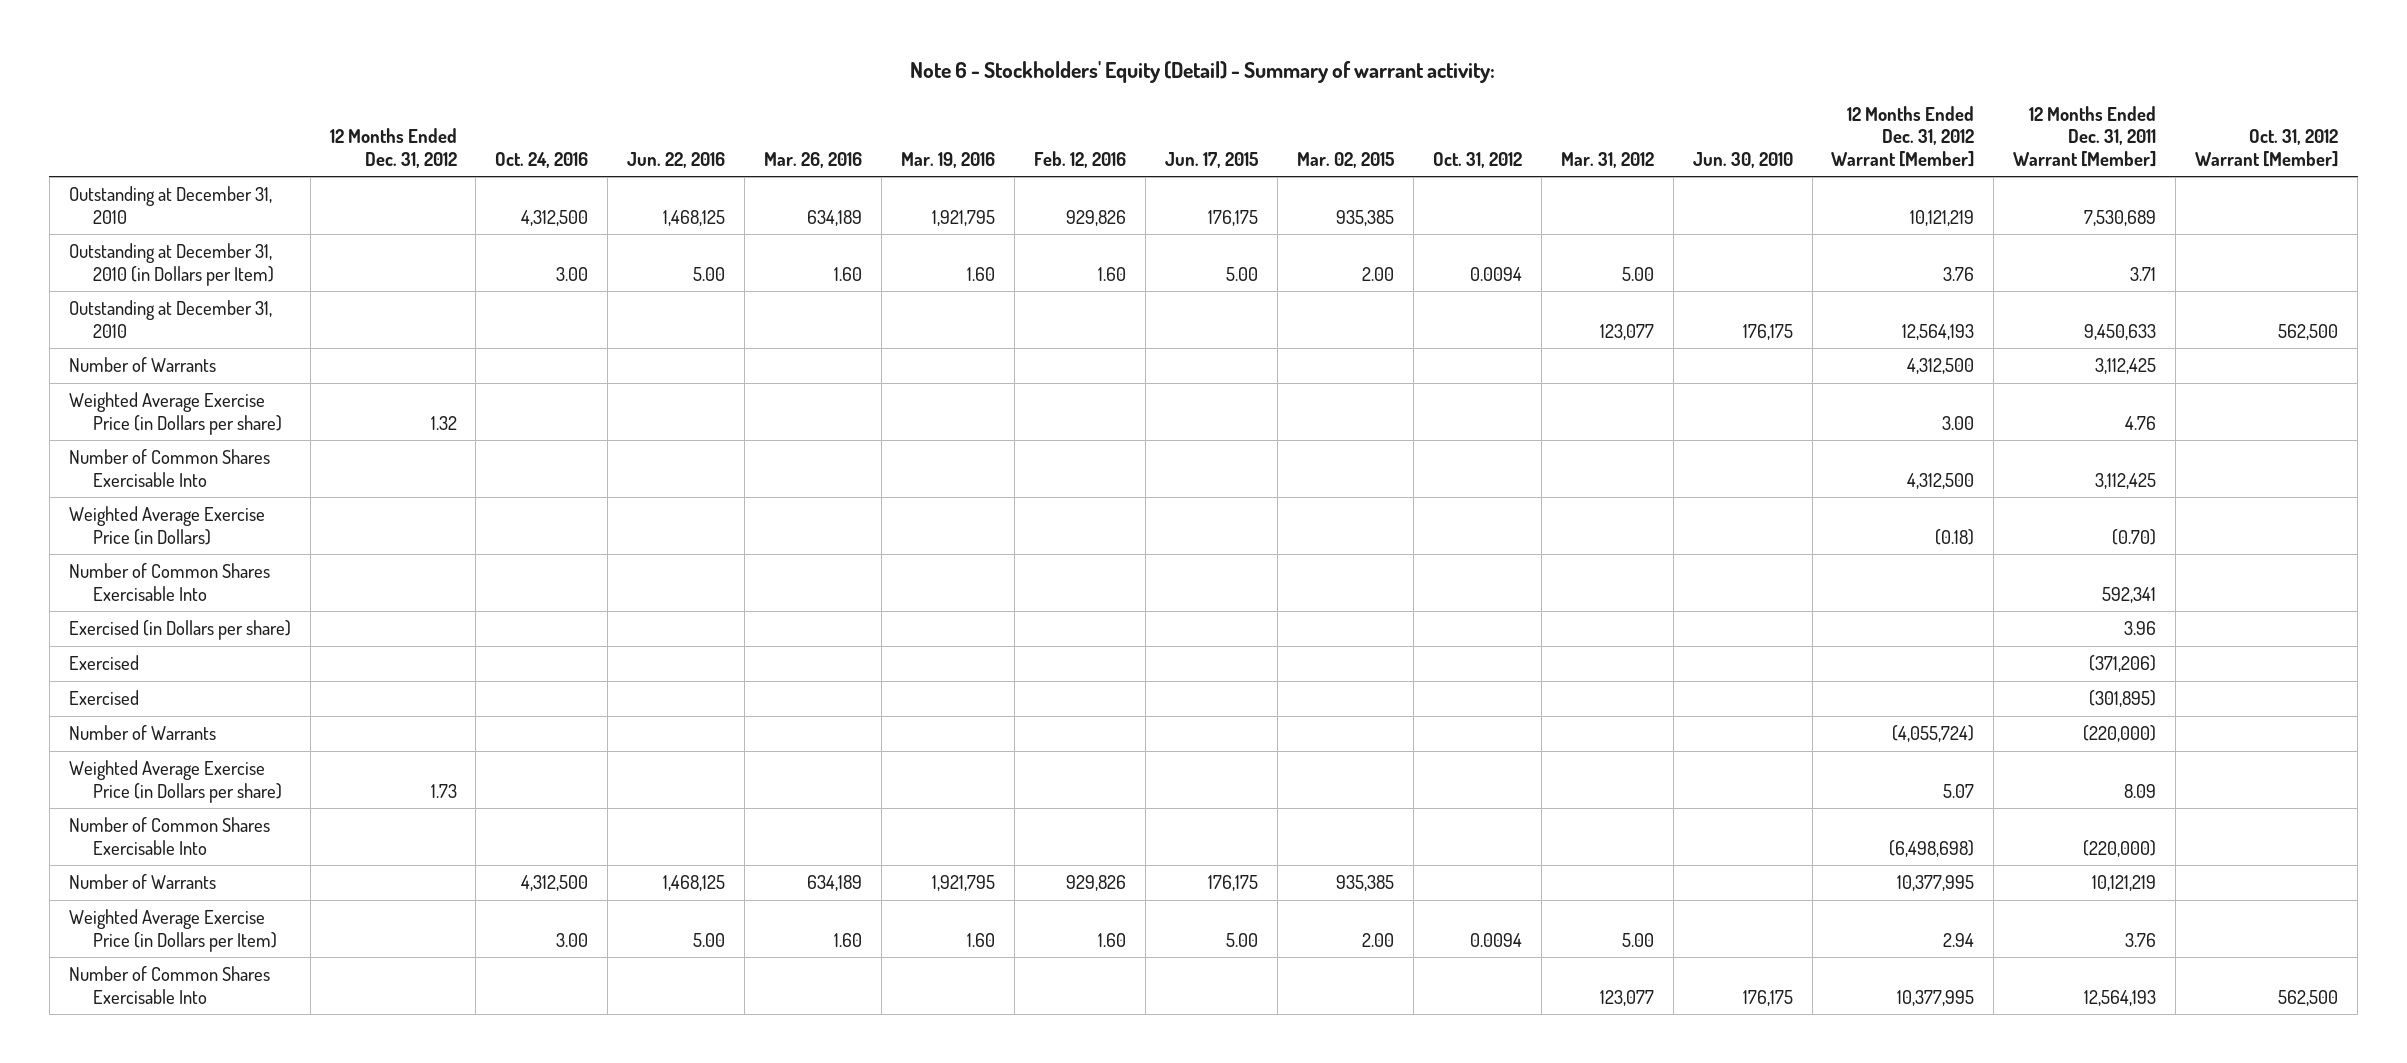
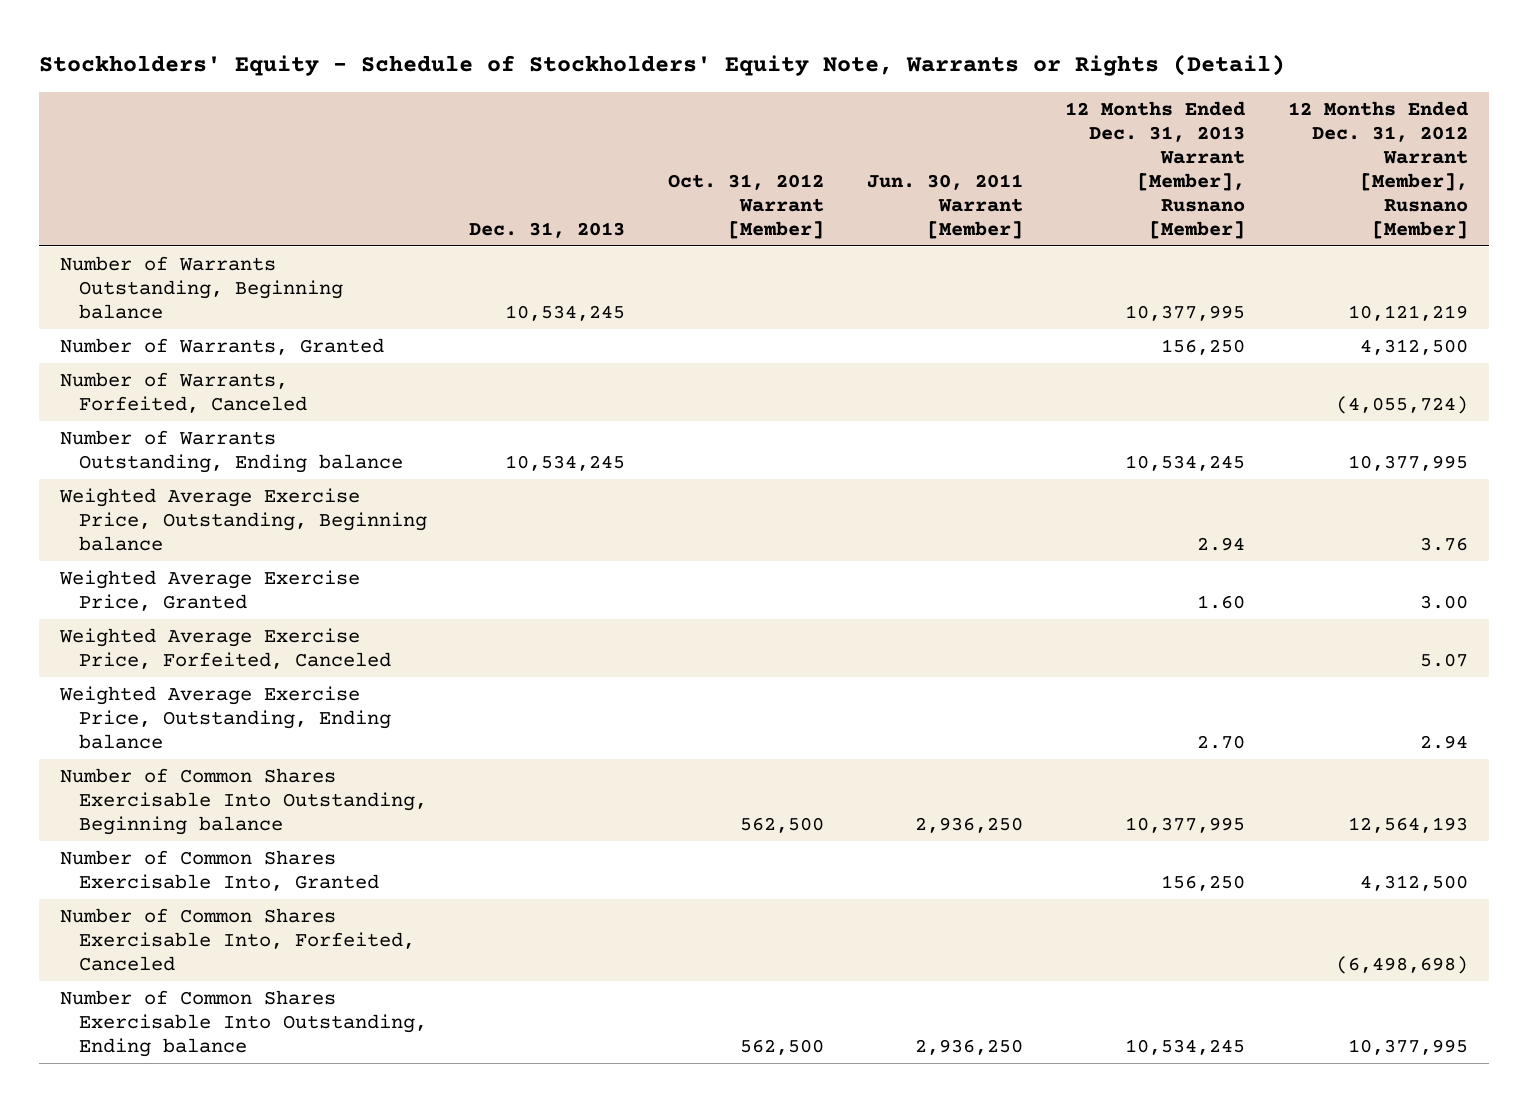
- Note 6 - Stockholders' Equity (Detail) - Summary of warrant activity:
+ Stockholders' Equity - Schedule of Stockholders' Equity Note, Warrants or Rights (Detail)
- | 12 Months Ended Dec. 31, 2012 | Oct. 24, 2016 | Jun. 22, 2016 | Mar. 26, 2016 | Mar. 19, 2016 | Feb. 12, 2016 | Jun. 17, 2015 | Mar. 02, 2015 | Oct. 31, 2012 | Mar. 31, 2012 | Jun. 30, 2010 | 12 Months Ended Dec. 31, 2012 Warrant [Member] | 12 Months Ended Dec. 31, 2011 Warrant [Member] | Oct. 31, 2012 Warrant [Member]
+ | Dec. 31, 2013 | Oct. 31, 2012 Warrant [Member] | Jun. 30, 2011 Warrant [Member] | 12 Months Ended Dec. 31, 2013 Warrant [Member], Rusnano [Member] | 12 Months Ended Dec. 31, 2012 Warrant [Member], Rusnano [Member]
- Outstanding at December 31, 2010 | | 4,312,500 | 1,468,125 | 634,189 | 1,921,795 | 929,826 | 176,175 | 935,385 | | | | 10,121,219 | 7,530,689 |
- Outstanding at December 31, 2010 (in Dollars per Item) | | 3.00 | 5.00 | 1.60 | 1.60 | 1.60 | 5.00 | 2.00 | 0.0094 | 5.00 | | 3.76 | 3.71 |
- Outstanding at December 31, 2010 | | | | | | | | | | 123,077 | 176,175 | 12,564,193 | 9,450,633 | 562,500
- Number of Warrants | | | | | | | | | | | | 4,312,500 | 3,112,425 |
- Weighted Average Exercise Price (in Dollars per share) | 1.32 | | | | | | | | | | | 3.00 | 4.76 |
- Number of Common Shares Exercisable Into | | | | | | | | | | | | 4,312,500 | 3,112,425 |
- Weighted Average Exercise Price (in Dollars) | | | | | | | | | | | | (0.18) | (0.70) |
- Number of Common Shares Exercisable Into | | | | | | | | | | | | | 592,341 |
- Exercised (in Dollars per share) | | | | | | | | | | | | | 3.96 |
- Exercised | | | | | | | | | | | | | (371,206) |
- Exercised | | | | | | | | | | | | | (301,895) |
- Number of Warrants | | | | | | | | | | | | (4,055,724) | (220,000) |
- Weighted Average Exercise Price (in Dollars per share) | 1.73 | | | | | | | | | | | 5.07 | 8.09 |
- Number of Common Shares Exercisable Into | | | | | | | | | | | | (6,498,698) | (220,000) |
- Number of Warrants | | 4,312,500 | 1,468,125 | 634,189 | 1,921,795 | 929,826 | 176,175 | 935,385 | | | | 10,377,995 | 10,121,219 |
- Weighted Average Exercise Price (in Dollars per Item) | | 3.00 | 5.00 | 1.60 | 1.60 | 1.60 | 5.00 | 2.00 | 0.0094 | 5.00 | | 2.94 | 3.76 |
- Number of Common Shares Exercisable Into | | | | | | | | | | 123,077 | 176,175 | 10,377,995 | 12,564,193 | 562,500
+ Number of Warrants Outstanding, Beginning balance | 10,534,245 | | | 10,377,995 | 10,121,219
+ Number of Warrants, Granted | | | | 156,250 | 4,312,500
+ Number of Warrants, Forfeited, Canceled | | | | | (4,055,724)
+ Number of Warrants Outstanding, Ending balance | 10,534,245 | | | 10,534,245 | 10,377,995
+ Weighted Average Exercise Price, Outstanding, Beginning balance | | | | 2.94 | 3.76
+ Weighted Average Exercise Price, Granted | | | | 1.60 | 3.00
+ Weighted Average Exercise Price, Forfeited, Canceled | | | | | 5.07
+ Weighted Average Exercise Price, Outstanding, Ending balance | | | | 2.70 | 2.94
+ Number of Common Shares Exercisable Into Outstanding, Beginning balance | | 562,500 | 2,936,250 | 10,377,995 | 12,564,193
+ Number of Common Shares Exercisable Into, Granted | | | | 156,250 | 4,312,500
+ Number of Common Shares Exercisable Into, Forfeited, Canceled | | | | | (6,498,698)
+ Number of Common Shares Exercisable Into Outstanding, Ending balance | | 562,500 | 2,936,250 | 10,534,245 | 10,377,995

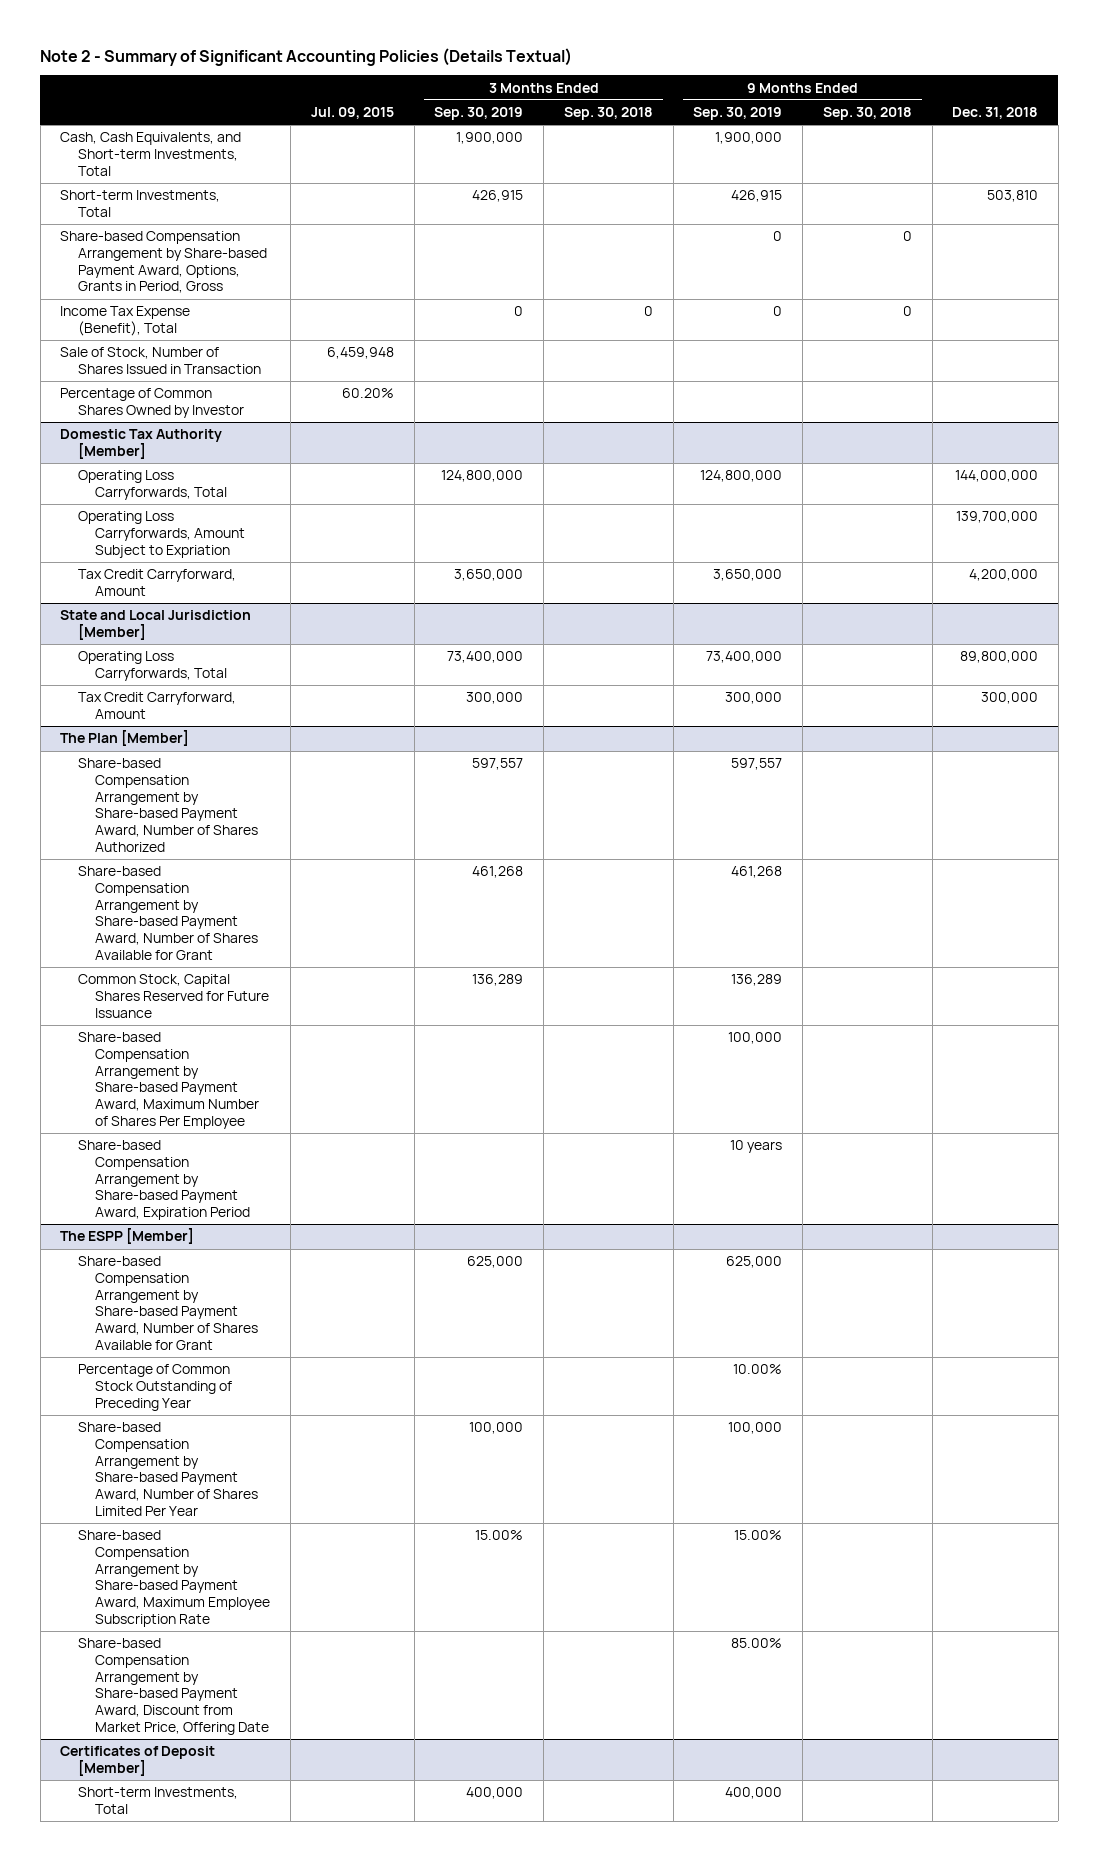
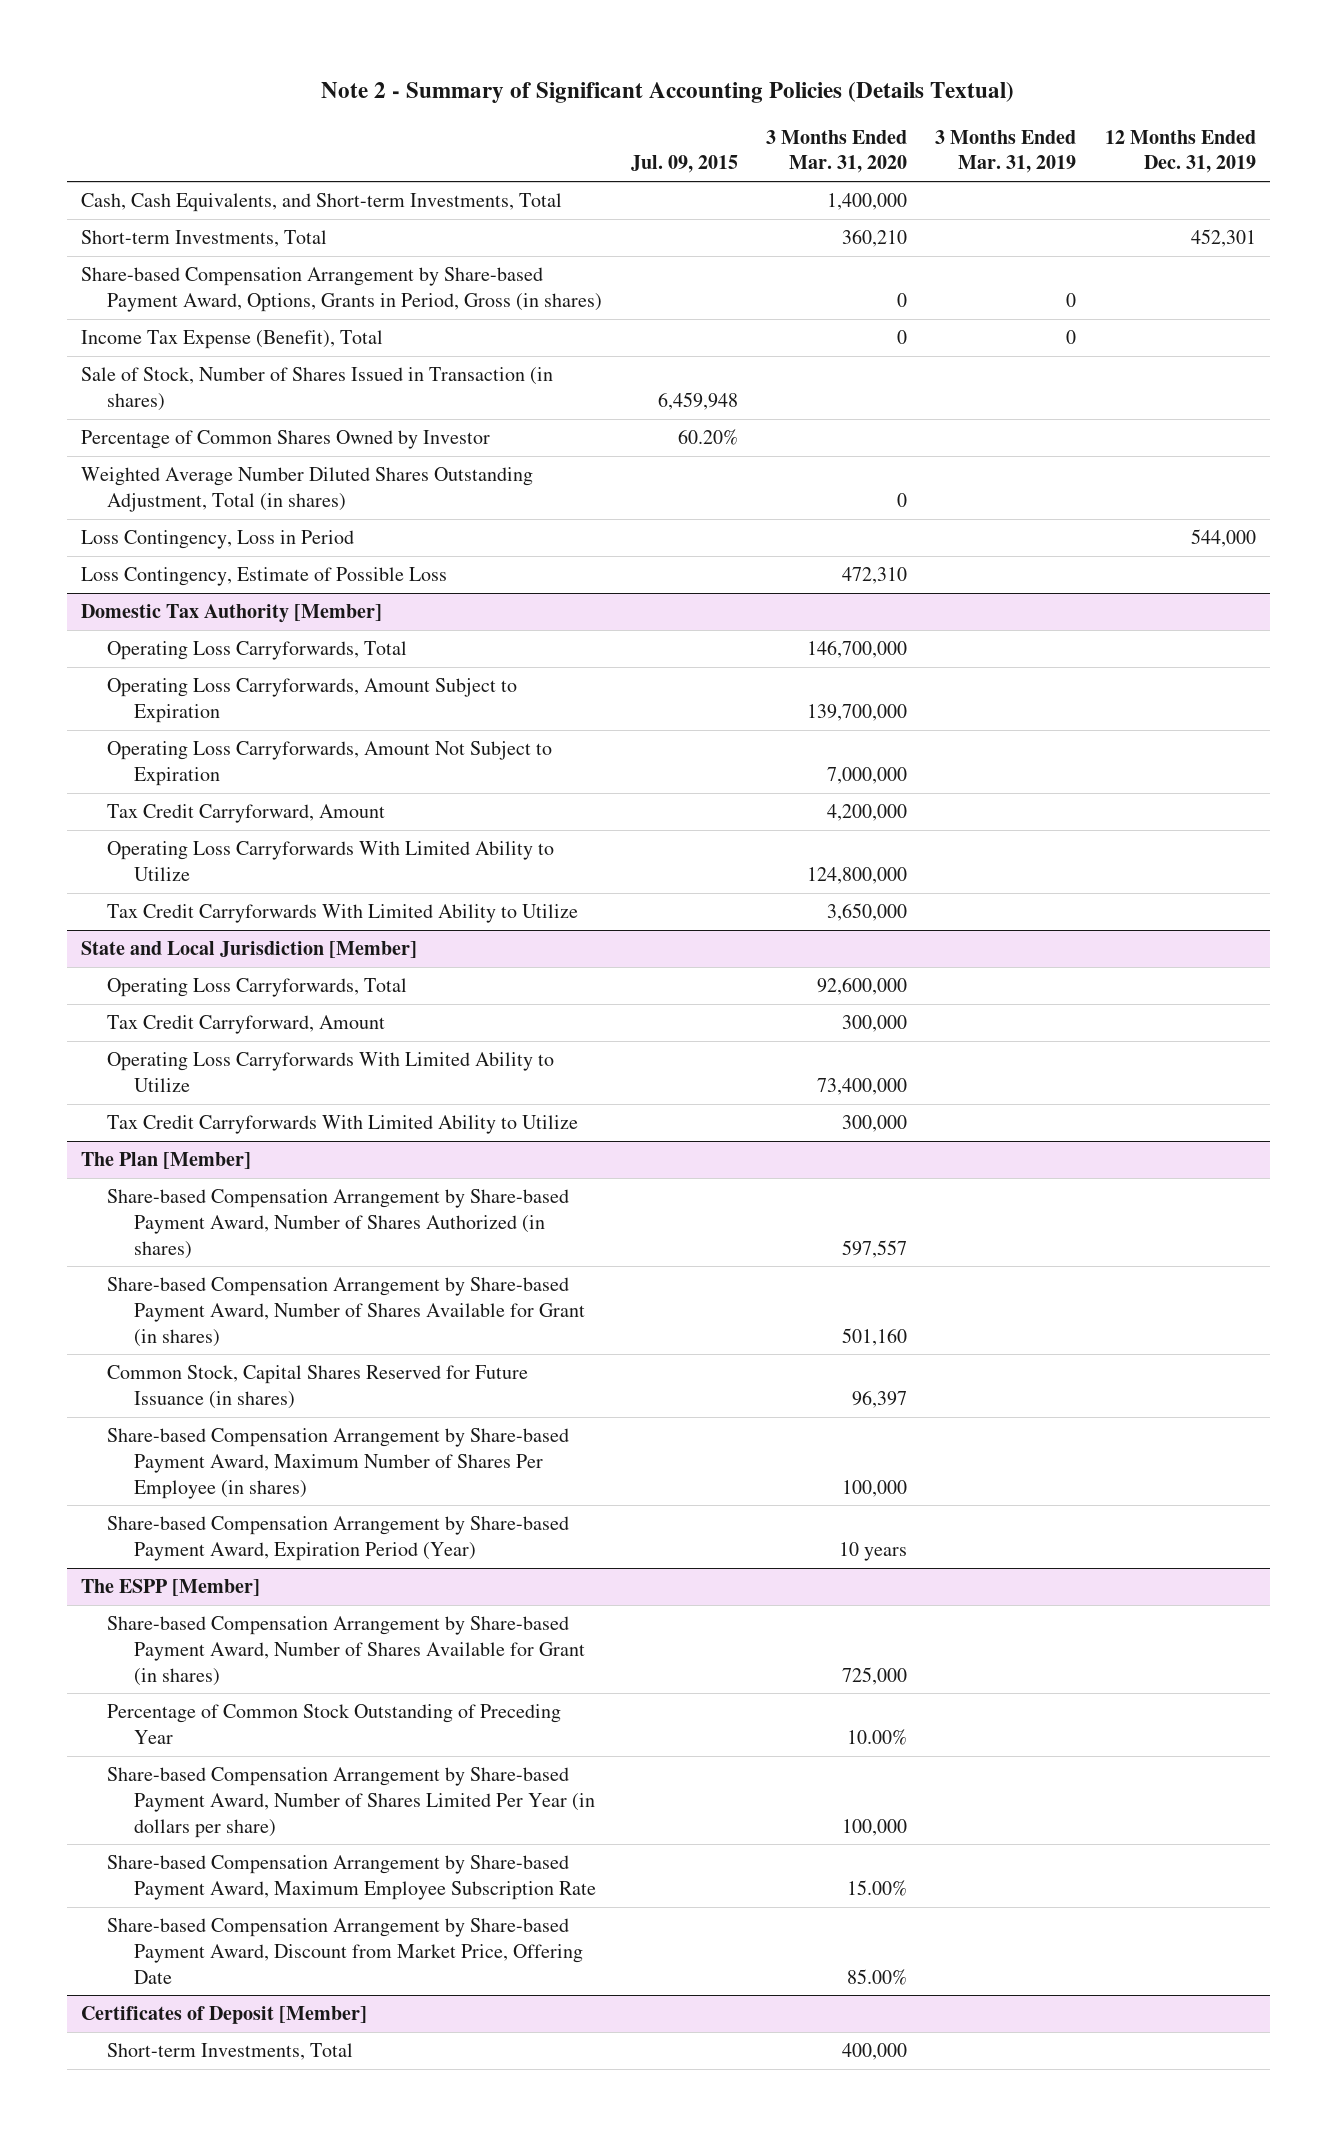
- | Jul. 09, 2015 | 3 Months Ended Sep. 30, 2019 | 3 Months Ended Sep. 30, 2018 | 9 Months Ended Sep. 30, 2019 | 9 Months Ended Sep. 30, 2018 | Dec. 31, 2018
+ | Jul. 09, 2015 | 3 Months Ended Mar. 31, 2020 | 3 Months Ended Mar. 31, 2019 | 12 Months Ended Dec. 31, 2019
- Share-based Compensation Arrangement by Share-based Payment Award, Options, Grants in Period, Gross | | | | 0 | 0 |
+ Share-based Compensation Arrangement by Share-based Payment Award, Options, Grants in Period, Gross (in shares) | | 0 | 0 |
- Sale of Stock, Number of Shares Issued in Transaction | 6,459,948 | | | | |
+ Sale of Stock, Number of Shares Issued in Transaction (in shares) | 6,459,948 | | |
+ Weighted Average Number Diluted Shares Outstanding Adjustment, Total (in shares) | | 0 | |
+ Loss Contingency, Loss in Period | | | | 544,000
+ Loss Contingency, Estimate of Possible Loss | | 472,310 | |
@ Domestic Tax Authority [Member]
- Operating Loss Carryforwards, Amount Subject to Expriation | | | | | | 139,700,000
+ Operating Loss Carryforwards, Amount Subject to Expiration | | 139,700,000 | |
+ Operating Loss Carryforwards, Amount Not Subject to Expiration | | 7,000,000 | |
+ Operating Loss Carryforwards With Limited Ability to Utilize | | 124,800,000 | |
+ Tax Credit Carryforwards With Limited Ability to Utilize | | 3,650,000 | |
@ State and Local Jurisdiction [Member]
+ Operating Loss Carryforwards With Limited Ability to Utilize | | 73,400,000 | |
+ Tax Credit Carryforwards With Limited Ability to Utilize | | 300,000 | |
@ The Plan [Member]
- Share-based Compensation Arrangement by Share-based Payment Award, Number of Shares Authorized | | 597,557 | | 597,557 | |
- Share-based Compensation Arrangement by Share-based Payment Award, Number of Shares Available for Grant | | 461,268 | | 461,268 | |
- Common Stock, Capital Shares Reserved for Future Issuance | | 136,289 | | 136,289 | |
- Share-based Compensation Arrangement by Share-based Payment Award, Maximum Number of Shares Per Employee | | | | 100,000 | |
- Share-based Compensation Arrangement by Share-based Payment Award, Expiration Period | | | | 10 years | |
+ Share-based Compensation Arrangement by Share-based Payment Award, Number of Shares Authorized (in shares) | | 597,557 | |
+ Share-based Compensation Arrangement by Share-based Payment Award, Number of Shares Available for Grant (in shares) | | 501,160 | |
+ Common Stock, Capital Shares Reserved for Future Issuance (in shares) | | 96,397 | |
+ Share-based Compensation Arrangement by Share-based Payment Award, Maximum Number of Shares Per Employee (in shares) | | 100,000 | |
+ Share-based Compensation Arrangement by Share-based Payment Award, Expiration Period (Year) | | 10 years | |
@ The ESPP [Member]
- Share-based Compensation Arrangement by Share-based Payment Award, Number of Shares Available for Grant | | 625,000 | | 625,000 | |
+ Share-based Compensation Arrangement by Share-based Payment Award, Number of Shares Available for Grant (in shares) | | 725,000 | |
- Share-based Compensation Arrangement by Share-based Payment Award, Number of Shares Limited Per Year | | 100,000 | | 100,000 | |
+ Share-based Compensation Arrangement by Share-based Payment Award, Number of Shares Limited Per Year (in dollars per share) | | 100,000 | |

